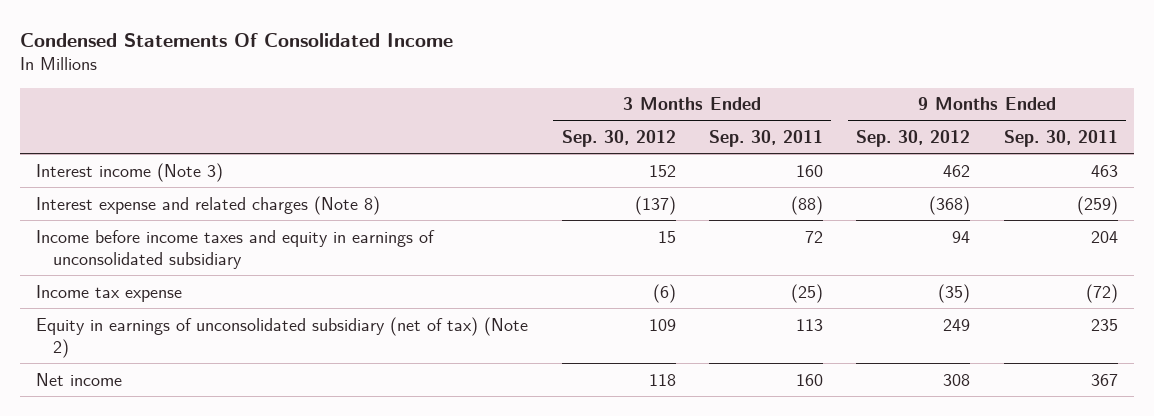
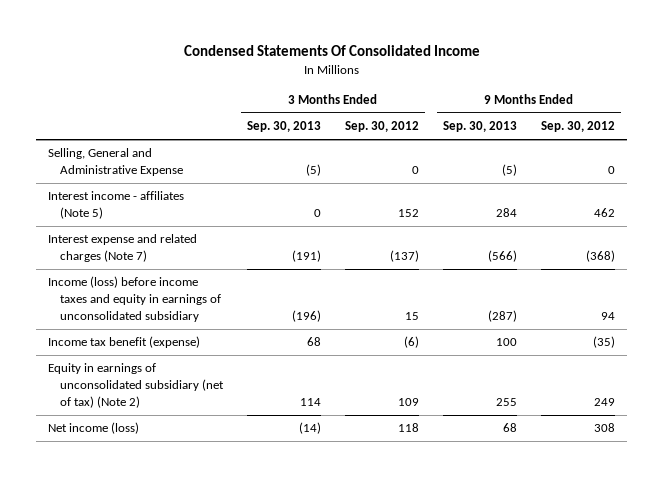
- | 3 Months Ended Sep. 30, 2012 | 3 Months Ended Sep. 30, 2011 | 9 Months Ended Sep. 30, 2012 | 9 Months Ended Sep. 30, 2011
+ | 3 Months Ended Sep. 30, 2013 | 3 Months Ended Sep. 30, 2012 | 9 Months Ended Sep. 30, 2013 | 9 Months Ended Sep. 30, 2012
- Interest income (Note 3) | 152 | 160 | 462 | 463
- Interest expense and related charges (Note 8) | (137) | (88) | (368) | (259)
- Income before income taxes and equity in earnings of unconsolidated subsidiary | 15 | 72 | 94 | 204
- Income tax expense | (6) | (25) | (35) | (72)
+ Selling, General and Administrative Expense | (5) | 0 | (5) | 0
+ Interest income - affiliates (Note 5) | 0 | 152 | 284 | 462
+ Interest expense and related charges (Note 7) | (191) | (137) | (566) | (368)
+ Income (loss) before income taxes and equity in earnings of unconsolidated subsidiary | (196) | 15 | (287) | 94
+ Income tax benefit (expense) | 68 | (6) | 100 | (35)
- Net income | 118 | 160 | 308 | 367
+ Net income (loss) | (14) | 118 | 68 | 308

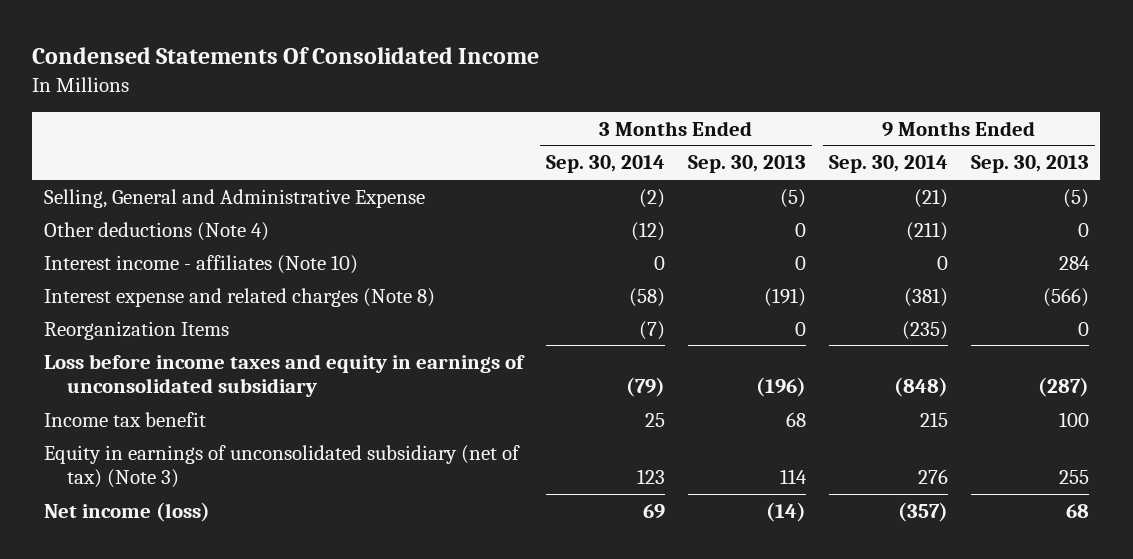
- | 3 Months Ended Sep. 30, 2013 | 3 Months Ended Sep. 30, 2012 | 9 Months Ended Sep. 30, 2013 | 9 Months Ended Sep. 30, 2012
+ | 3 Months Ended Sep. 30, 2014 | 3 Months Ended Sep. 30, 2013 | 9 Months Ended Sep. 30, 2014 | 9 Months Ended Sep. 30, 2013
- Interest income - affiliates (Note 5) | 0 | 152 | 284 | 462
- Interest expense and related charges (Note 7) | (191) | (137) | (566) | (368)
- Income (loss) before income taxes and equity in earnings of unconsolidated subsidiary | (196) | 15 | (287) | 94
- Income tax benefit (expense) | 68 | (6) | 100 | (35)
- Equity in earnings of unconsolidated subsidiary (net of tax) (Note 2) | 114 | 109 | 255 | 249
+ Other deductions (Note 4) | (12) | 0 | (211) | 0
+ Interest income - affiliates (Note 10) | 0 | 0 | 0 | 284
+ Interest expense and related charges (Note 8) | (58) | (191) | (381) | (566)
+ Reorganization Items | (7) | 0 | (235) | 0
+ Loss before income taxes and equity in earnings of unconsolidated subsidiary | (79) | (196) | (848) | (287)
+ Income tax benefit | 25 | 68 | 215 | 100
+ Equity in earnings of unconsolidated subsidiary (net of tax) (Note 3) | 123 | 114 | 276 | 255

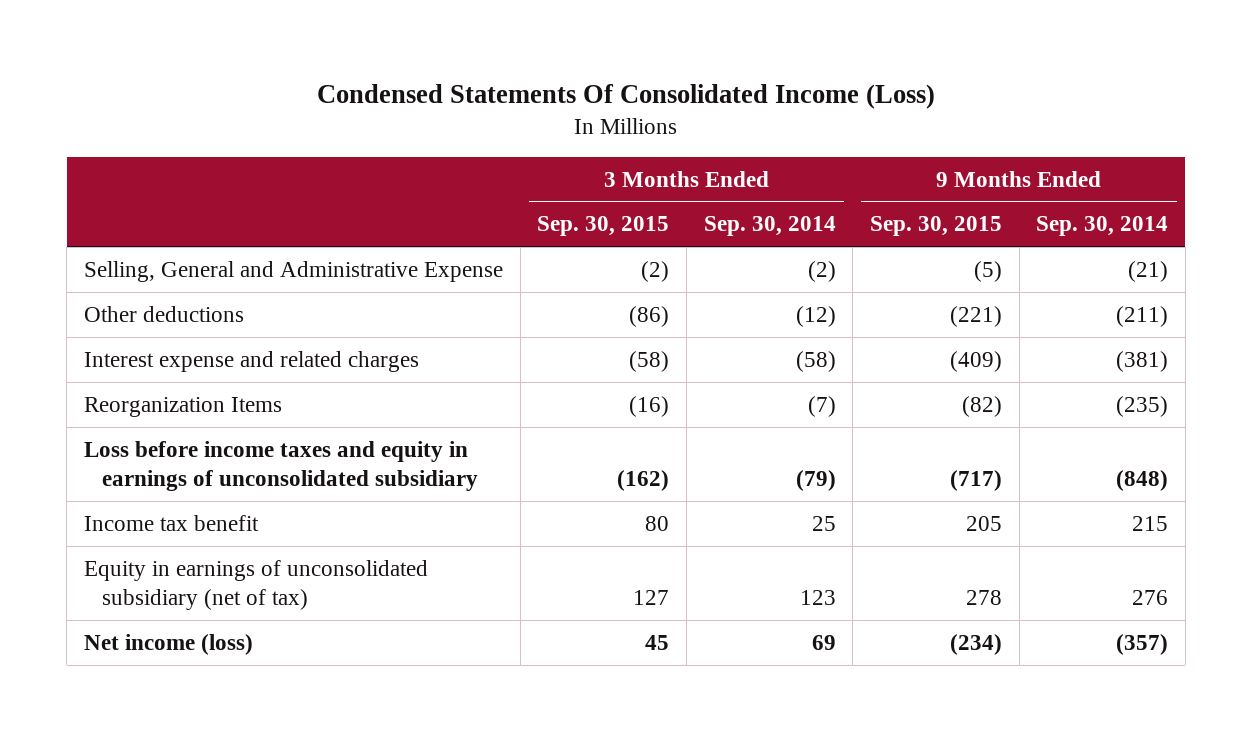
- Condensed Statements Of Consolidated Income
+ Condensed Statements Of Consolidated Income (Loss)
- | 3 Months Ended Sep. 30, 2014 | 3 Months Ended Sep. 30, 2013 | 9 Months Ended Sep. 30, 2014 | 9 Months Ended Sep. 30, 2013
+ | 3 Months Ended Sep. 30, 2015 | 3 Months Ended Sep. 30, 2014 | 9 Months Ended Sep. 30, 2015 | 9 Months Ended Sep. 30, 2014
- Other deductions (Note 4) | (12) | 0 | (211) | 0
- Interest income - affiliates (Note 10) | 0 | 0 | 0 | 284
- Interest expense and related charges (Note 8) | (58) | (191) | (381) | (566)
+ Other deductions | (86) | (12) | (221) | (211)
+ Interest expense and related charges | (58) | (58) | (409) | (381)
- Equity in earnings of unconsolidated subsidiary (net of tax) (Note 3) | 123 | 114 | 276 | 255
+ Equity in earnings of unconsolidated subsidiary (net of tax) | 127 | 123 | 278 | 276

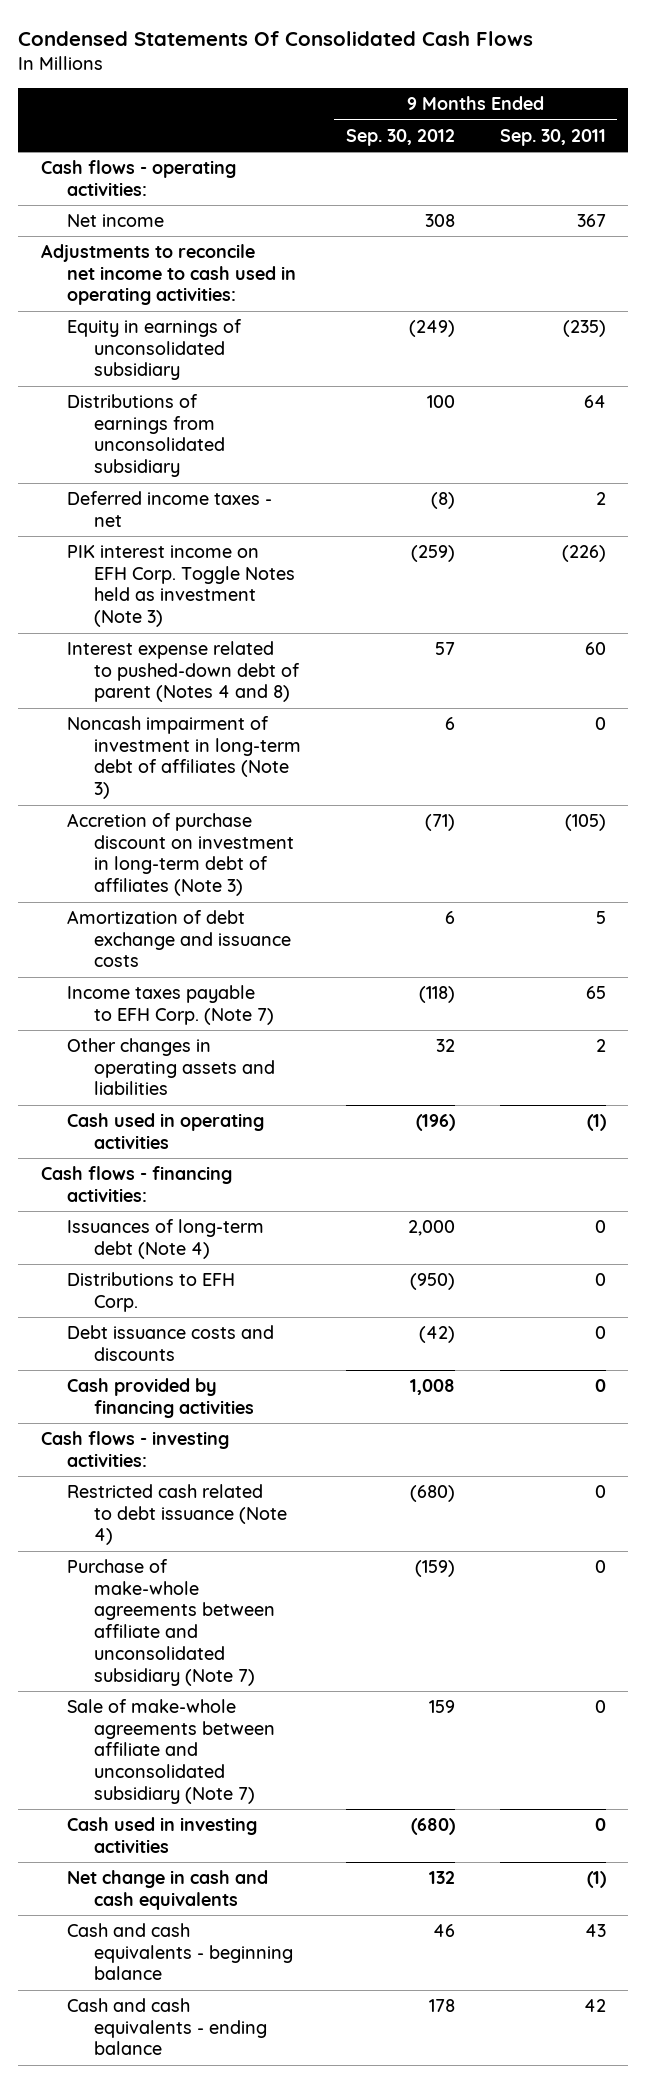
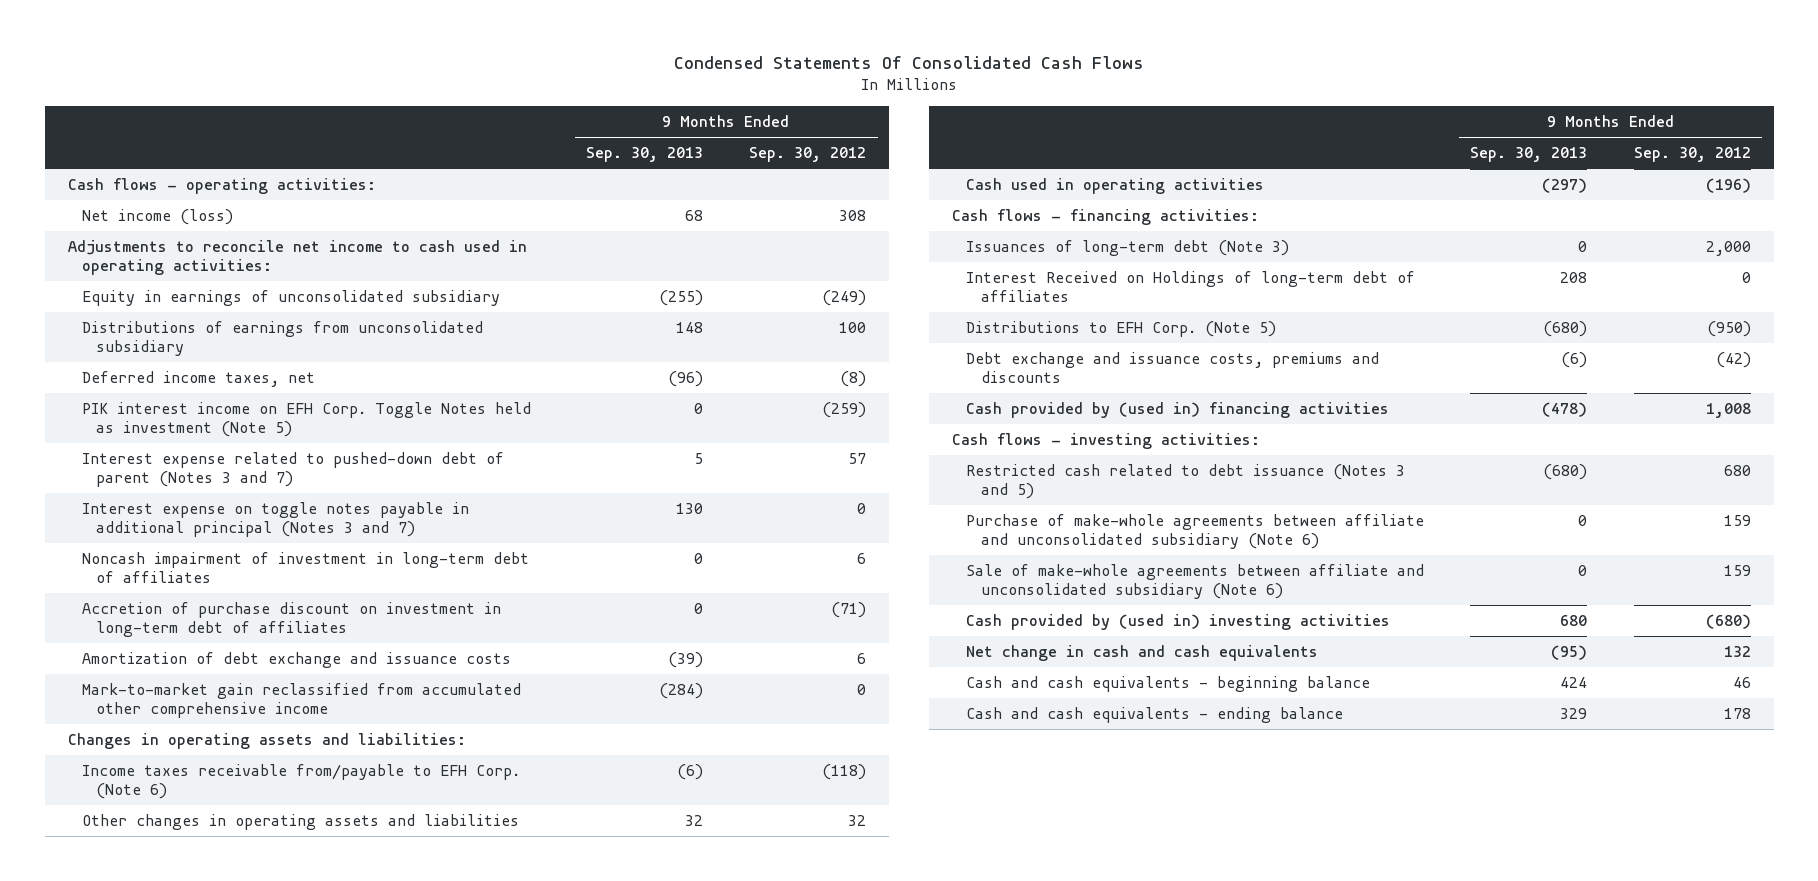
- | 9 Months Ended Sep. 30, 2012 | 9 Months Ended Sep. 30, 2011
+ | 9 Months Ended Sep. 30, 2013 | 9 Months Ended Sep. 30, 2012
- Net income | 308 | 367
+ Net income (loss) | 68 | 308
- Deferred income taxes - net | (8) | 2
- PIK interest income on EFH Corp. Toggle Notes held as investment (Note 3) | (259) | (226)
- Interest expense related to pushed-down debt of parent (Notes 4 and 8) | 57 | 60
- Noncash impairment of investment in long-term debt of affiliates (Note 3) | 6 | 0
- Accretion of purchase discount on investment in long-term debt of affiliates (Note 3) | (71) | (105)
+ Deferred income taxes, net | (96) | (8)
+ PIK interest income on EFH Corp. Toggle Notes held as investment (Note 5) | 0 | (259)
+ Interest expense related to pushed-down debt of parent (Notes 3 and 7) | 5 | 57
+ Interest expense on toggle notes payable in additional principal (Notes 3 and 7) | 130 | 0
+ Noncash impairment of investment in long-term debt of affiliates | 0 | 6
+ Accretion of purchase discount on investment in long-term debt of affiliates | 0 | (71)
- Income taxes payable to EFH Corp. (Note 7) | (118) | 65
+ Mark-to-market gain reclassified from accumulated other comprehensive income | (284) | 0
+ Changes in operating assets and liabilities:
+ Income taxes receivable from/payable to EFH Corp. (Note 6) | (6) | (118)
- Issuances of long-term debt (Note 4) | 2,000 | 0
- Distributions to EFH Corp. | (950) | 0
- Debt issuance costs and discounts | (42) | 0
- Cash provided by financing activities | 1,008 | 0
+ Issuances of long-term debt (Note 3) | 0 | 2,000
+ Interest Received on Holdings of long-term debt of affiliates | 208 | 0
+ Distributions to EFH Corp. (Note 5) | (680) | (950)
+ Debt exchange and issuance costs, premiums and discounts | (6) | (42)
+ Cash provided by (used in) financing activities | (478) | 1,008
- Restricted cash related to debt issuance (Note 4) | (680) | 0
- Purchase of make-whole agreements between affiliate and unconsolidated subsidiary (Note 7) | (159) | 0
- Sale of make-whole agreements between affiliate and unconsolidated subsidiary (Note 7) | 159 | 0
- Cash used in investing activities | (680) | 0
+ Restricted cash related to debt issuance (Notes 3 and 5) | (680) | 680
+ Purchase of make-whole agreements between affiliate and unconsolidated subsidiary (Note 6) | 0 | 159
+ Sale of make-whole agreements between affiliate and unconsolidated subsidiary (Note 6) | 0 | 159
+ Cash provided by (used in) investing activities | 680 | (680)

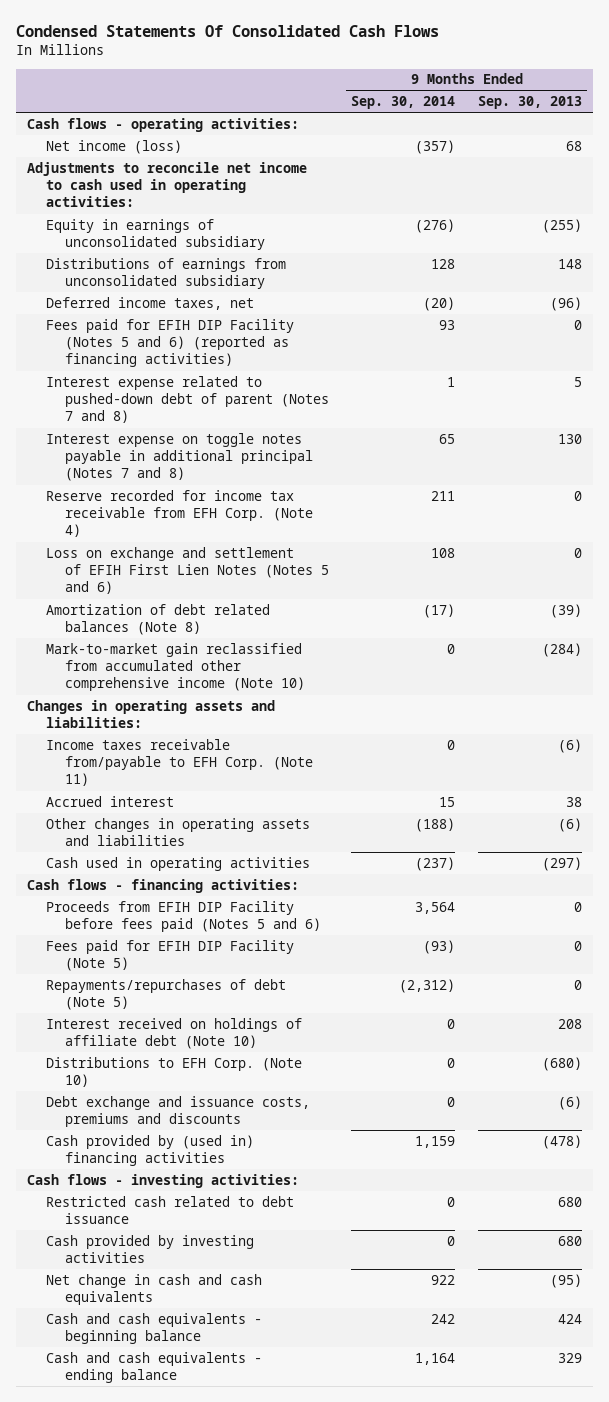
- | 9 Months Ended Sep. 30, 2013 | 9 Months Ended Sep. 30, 2012
+ | 9 Months Ended Sep. 30, 2014 | 9 Months Ended Sep. 30, 2013
- PIK interest income on EFH Corp. Toggle Notes held as investment (Note 5) | 0 | (259)
- Interest expense related to pushed-down debt of parent (Notes 3 and 7) | 5 | 57
- Interest expense on toggle notes payable in additional principal (Notes 3 and 7) | 130 | 0
- Noncash impairment of investment in long-term debt of affiliates | 0 | 6
- Accretion of purchase discount on investment in long-term debt of affiliates | 0 | (71)
- Amortization of debt exchange and issuance costs | (39) | 6
- Mark-to-market gain reclassified from accumulated other comprehensive income | (284) | 0
+ Fees paid for EFIH DIP Facility (Notes 5 and 6) (reported as financing activities) | 93 | 0
+ Interest expense related to pushed-down debt of parent (Notes 7 and 8) | 1 | 5
+ Interest expense on toggle notes payable in additional principal (Notes 7 and 8) | 65 | 130
+ Reserve recorded for income tax receivable from EFH Corp. (Note 4) | 211 | 0
+ Loss on exchange and settlement of EFIH First Lien Notes (Notes 5 and 6) | 108 | 0
+ Amortization of debt related balances (Note 8) | (17) | (39)
+ Mark-to-market gain reclassified from accumulated other comprehensive income (Note 10) | 0 | (284)
- Income taxes receivable from/payable to EFH Corp. (Note 6) | (6) | (118)
- Other changes in operating assets and liabilities | 32 | 32
+ Income taxes receivable from/payable to EFH Corp. (Note 11) | 0 | (6)
+ Accrued interest | 15 | 38
+ Other changes in operating assets and liabilities | (188) | (6)
- Issuances of long-term debt (Note 3) | 0 | 2,000
- Interest Received on Holdings of long-term debt of affiliates | 208 | 0
- Distributions to EFH Corp. (Note 5) | (680) | (950)
+ Proceeds from EFIH DIP Facility before fees paid (Notes 5 and 6) | 3,564 | 0
+ Fees paid for EFIH DIP Facility (Note 5) | (93) | 0
+ Repayments/repurchases of debt (Note 5) | (2,312) | 0
+ Interest received on holdings of affiliate debt (Note 10) | 0 | 208
+ Distributions to EFH Corp. (Note 10) | 0 | (680)
- Restricted cash related to debt issuance (Notes 3 and 5) | (680) | 680
- Purchase of make-whole agreements between affiliate and unconsolidated subsidiary (Note 6) | 0 | 159
- Sale of make-whole agreements between affiliate and unconsolidated subsidiary (Note 6) | 0 | 159
- Cash provided by (used in) investing activities | 680 | (680)
+ Restricted cash related to debt issuance | 0 | 680
+ Cash provided by investing activities | 0 | 680

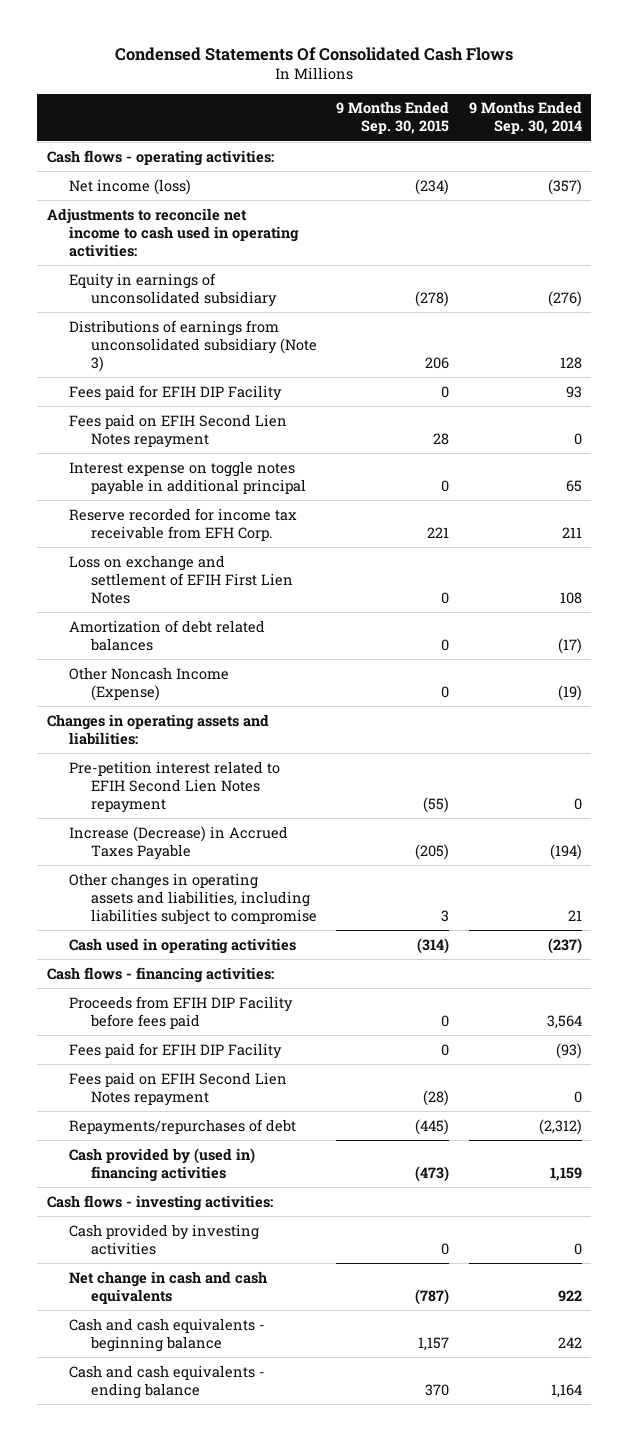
- | 9 Months Ended Sep. 30, 2014 | 9 Months Ended Sep. 30, 2013
+ | 9 Months Ended Sep. 30, 2015 | 9 Months Ended Sep. 30, 2014
- Distributions of earnings from unconsolidated subsidiary | 128 | 148
- Deferred income taxes, net | (20) | (96)
- Fees paid for EFIH DIP Facility (Notes 5 and 6) (reported as financing activities) | 93 | 0
- Interest expense related to pushed-down debt of parent (Notes 7 and 8) | 1 | 5
- Interest expense on toggle notes payable in additional principal (Notes 7 and 8) | 65 | 130
- Reserve recorded for income tax receivable from EFH Corp. (Note 4) | 211 | 0
- Loss on exchange and settlement of EFIH First Lien Notes (Notes 5 and 6) | 108 | 0
- Amortization of debt related balances (Note 8) | (17) | (39)
- Mark-to-market gain reclassified from accumulated other comprehensive income (Note 10) | 0 | (284)
+ Distributions of earnings from unconsolidated subsidiary (Note 3) | 206 | 128
+ Fees paid for EFIH DIP Facility | 0 | 93
+ Fees paid on EFIH Second Lien Notes repayment | 28 | 0
+ Interest expense on toggle notes payable in additional principal | 0 | 65
+ Reserve recorded for income tax receivable from EFH Corp. | 221 | 211
+ Loss on exchange and settlement of EFIH First Lien Notes | 0 | 108
+ Amortization of debt related balances | 0 | (17)
+ Other Noncash Income (Expense) | 0 | (19)
- Income taxes receivable from/payable to EFH Corp. (Note 11) | 0 | (6)
- Accrued interest | 15 | 38
- Other changes in operating assets and liabilities | (188) | (6)
+ Pre-petition interest related to EFIH Second Lien Notes repayment | (55) | 0
+ Increase (Decrease) in Accrued Taxes Payable | (205) | (194)
+ Other changes in operating assets and liabilities, including liabilities subject to compromise | 3 | 21
- Proceeds from EFIH DIP Facility before fees paid (Notes 5 and 6) | 3,564 | 0
- Fees paid for EFIH DIP Facility (Note 5) | (93) | 0
- Repayments/repurchases of debt (Note 5) | (2,312) | 0
- Interest received on holdings of affiliate debt (Note 10) | 0 | 208
- Distributions to EFH Corp. (Note 10) | 0 | (680)
- Debt exchange and issuance costs, premiums and discounts | 0 | (6)
+ Proceeds from EFIH DIP Facility before fees paid | 0 | 3,564
+ Fees paid for EFIH DIP Facility | 0 | (93)
+ Fees paid on EFIH Second Lien Notes repayment | (28) | 0
+ Repayments/repurchases of debt | (445) | (2,312)
- Restricted cash related to debt issuance | 0 | 680

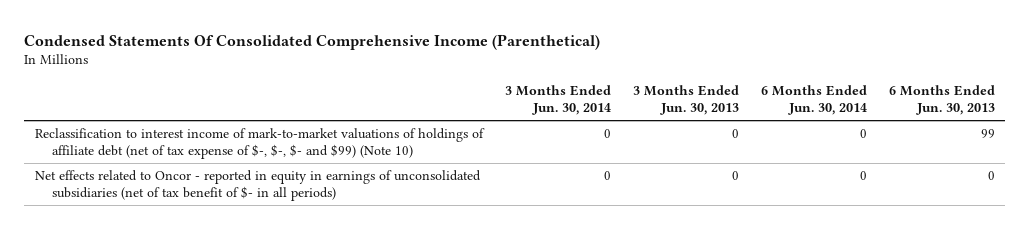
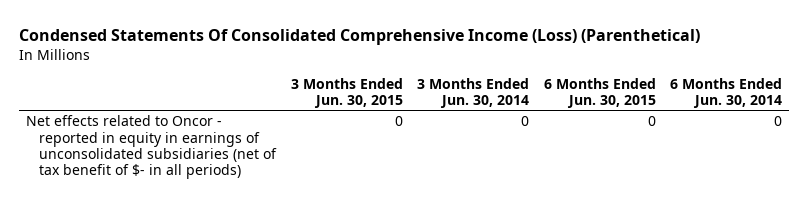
- Condensed Statements Of Consolidated Comprehensive Income (Parenthetical)
+ Condensed Statements Of Consolidated Comprehensive Income (Loss) (Parenthetical)
- | 3 Months Ended Jun. 30, 2014 | 3 Months Ended Jun. 30, 2013 | 6 Months Ended Jun. 30, 2014 | 6 Months Ended Jun. 30, 2013
+ | 3 Months Ended Jun. 30, 2015 | 3 Months Ended Jun. 30, 2014 | 6 Months Ended Jun. 30, 2015 | 6 Months Ended Jun. 30, 2014
- Reclassification to interest income of mark-to-market valuations of holdings of affiliate debt (net of tax expense of $-, $-, $- and $99) (Note 10) | 0 | 0 | 0 | 99

